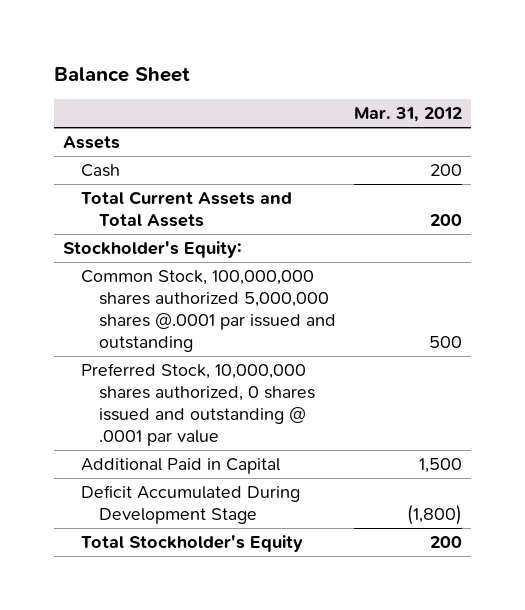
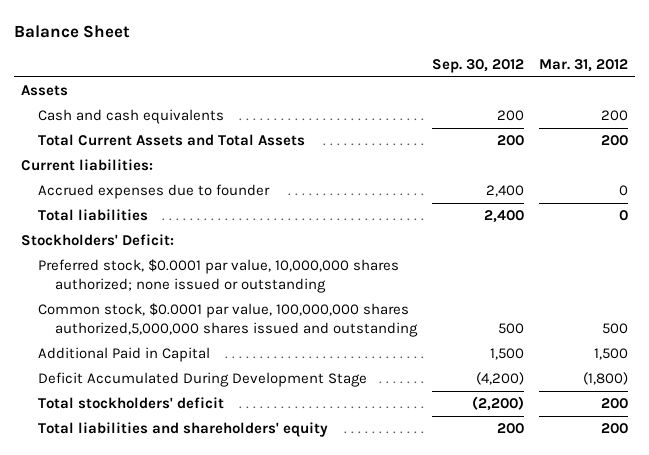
- | Mar. 31, 2012
+ | Sep. 30, 2012 | Mar. 31, 2012
- Cash | 200
+ Cash and cash equivalents | 200 | 200
- Stockholder's Equity:
- Common Stock, 100,000,000 shares authorized 5,000,000 shares @.0001 par issued and outstanding | 500
- Preferred Stock, 10,000,000 shares authorized, 0 shares issued and outstanding @ .0001 par value
+ Current liabilities:
+ Accrued expenses due to founder | 2,400 | 0
+ Total liabilities | 2,400 | 0
+ Stockholders' Deficit:
+ Preferred stock, $0.0001 par value, 10,000,000 shares authorized; none issued or outstanding
+ Common stock, $0.0001 par value, 100,000,000 shares authorized,5,000,000 shares issued and outstanding | 500 | 500
- Total Stockholder's Equity | 200
+ Total stockholders' deficit | (2,200) | 200
+ Total liabilities and shareholders' equity | 200 | 200

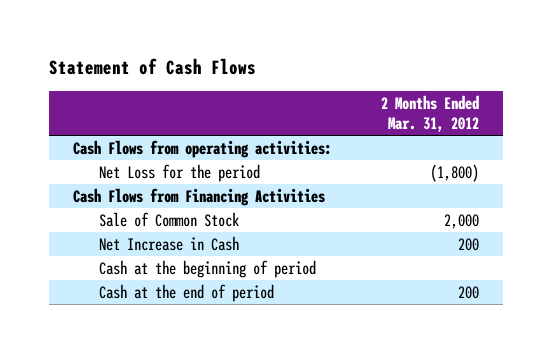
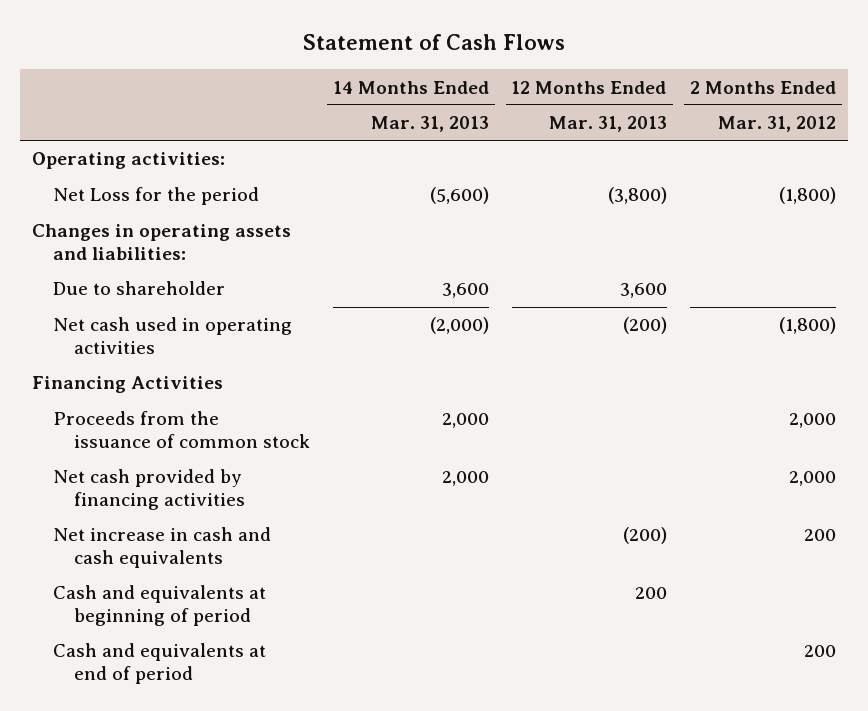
- | 2 Months Ended Mar. 31, 2012
+ | 14 Months Ended Mar. 31, 2013 | 12 Months Ended Mar. 31, 2013 | 2 Months Ended Mar. 31, 2012
- Cash Flows from operating activities:
+ Operating activities:
- Cash Flows from Financing Activities
- Sale of Common Stock | 2,000
- Net Increase in Cash | 200
- Cash at the beginning of period
- Cash at the end of period | 200
+ Changes in operating assets and liabilities:
+ Due to shareholder | 3,600 | 3,600 |
+ Net cash used in operating activities | (2,000) | (200) | (1,800)
+ Financing Activities
+ Proceeds from the issuance of common stock | 2,000 | | 2,000
+ Net cash provided by financing activities | 2,000 | | 2,000
+ Net increase in cash and cash equivalents | | (200) | 200
+ Cash and equivalents at beginning of period | | 200 |
+ Cash and equivalents at end of period | | | 200

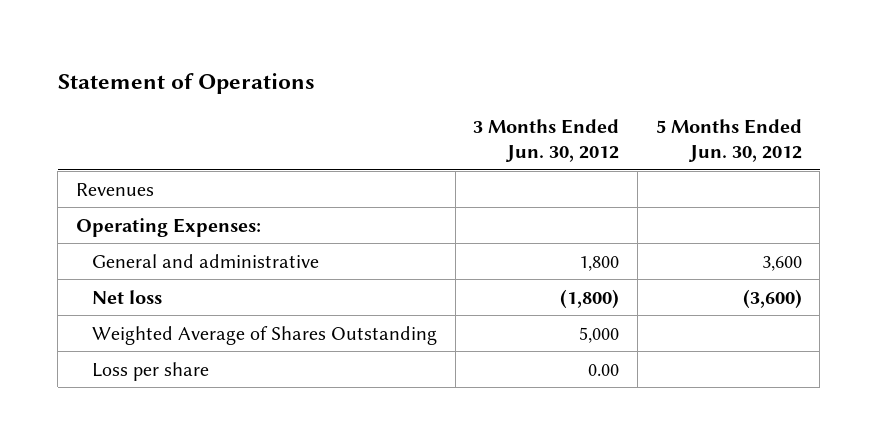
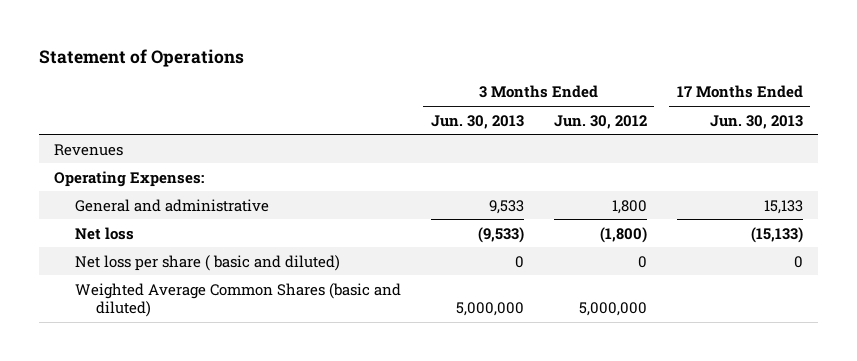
- | 3 Months Ended Jun. 30, 2012 | 5 Months Ended Jun. 30, 2012
+ | 3 Months Ended Jun. 30, 2013 | 3 Months Ended Jun. 30, 2012 | 17 Months Ended Jun. 30, 2013
- Weighted Average of Shares Outstanding | 5,000 |
- Loss per share | 0.00 |
+ Net loss per share ( basic and diluted) | 0 | 0 | 0
+ Weighted Average Common Shares (basic and diluted) | 5,000,000 | 5,000,000 |

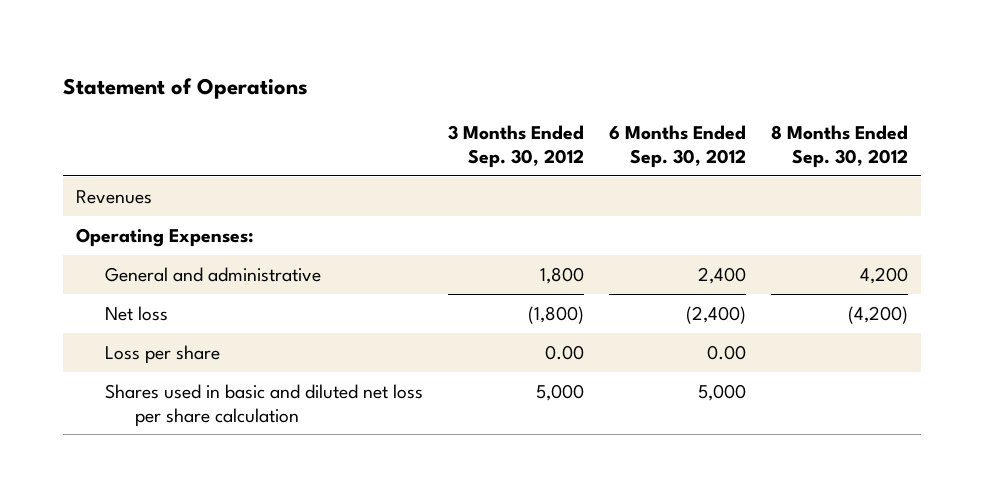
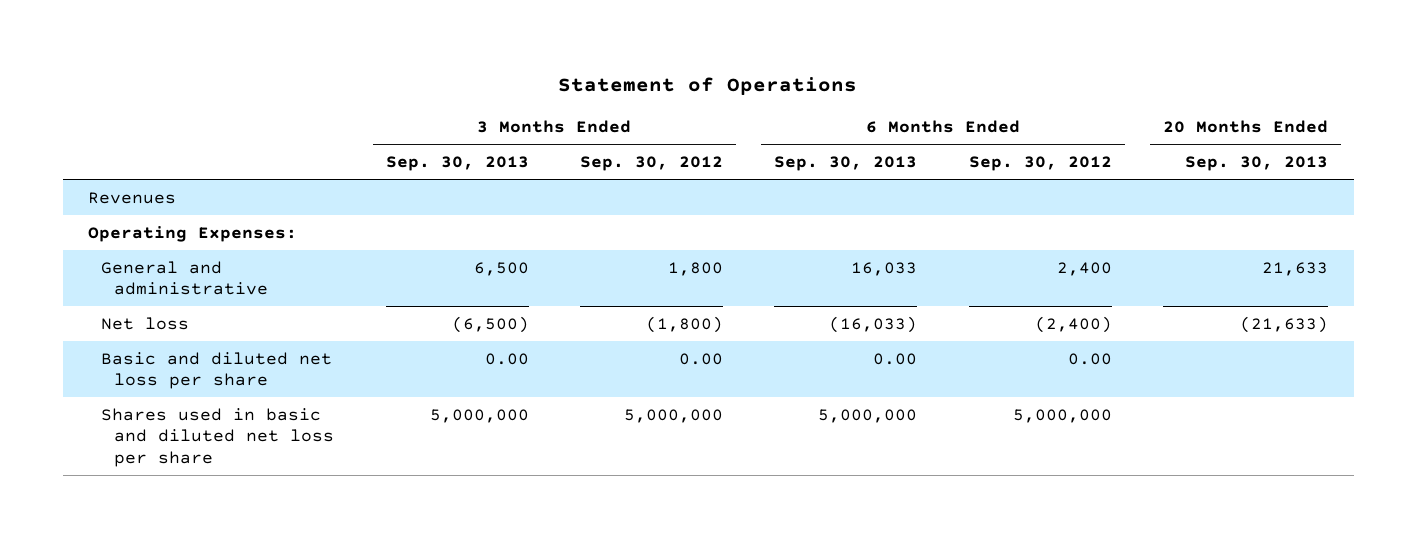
- | 3 Months Ended Sep. 30, 2012 | 6 Months Ended Sep. 30, 2012 | 8 Months Ended Sep. 30, 2012
+ | 3 Months Ended Sep. 30, 2013 | 3 Months Ended Sep. 30, 2012 | 6 Months Ended Sep. 30, 2013 | 6 Months Ended Sep. 30, 2012 | 20 Months Ended Sep. 30, 2013
- Loss per share | 0.00 | 0.00 |
- Shares used in basic and diluted net loss per share calculation | 5,000 | 5,000 |
+ Basic and diluted net loss per share | 0.00 | 0.00 | 0.00 | 0.00 |
+ Shares used in basic and diluted net loss per share | 5,000,000 | 5,000,000 | 5,000,000 | 5,000,000 |

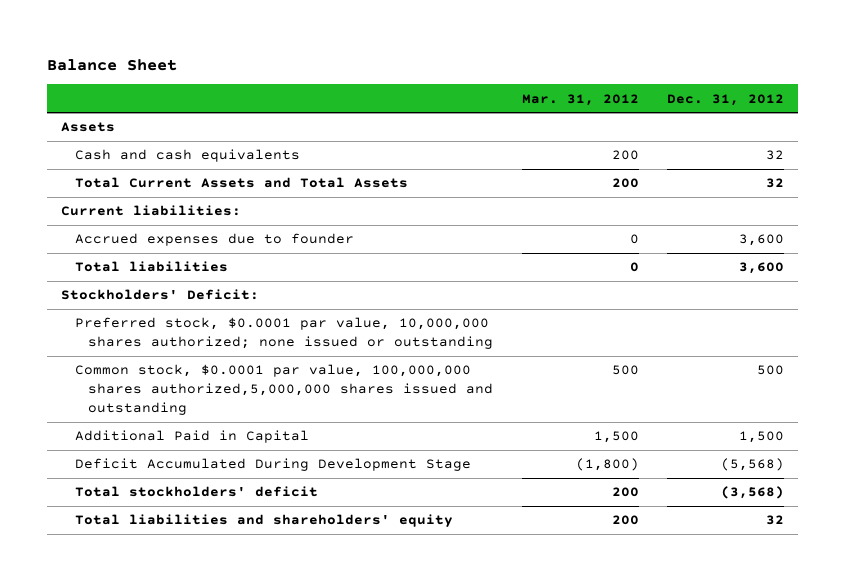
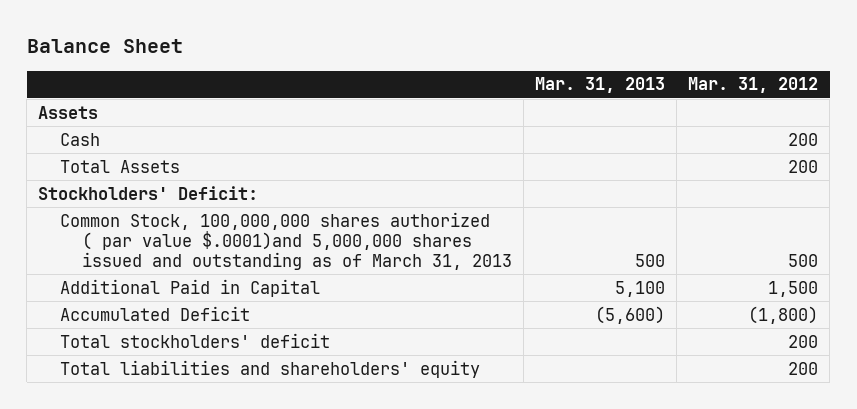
- | Mar. 31, 2012 | Dec. 31, 2012
+ | Mar. 31, 2013 | Mar. 31, 2012
- Cash and cash equivalents | 200 | 32
- Total Current Assets and Total Assets | 200 | 32
- Current liabilities:
- Accrued expenses due to founder | 0 | 3,600
- Total liabilities | 0 | 3,600
+ Cash | | 200
+ Total Assets | | 200
- Preferred stock, $0.0001 par value, 10,000,000 shares authorized; none issued or outstanding
- Common stock, $0.0001 par value, 100,000,000 shares authorized,5,000,000 shares issued and outstanding | 500 | 500
+ Common Stock, 100,000,000 shares authorized ( par value $.0001)and 5,000,000 shares issued and outstanding as of March 31, 2013 | 500 | 500
- Deficit Accumulated During Development Stage | (1,800) | (5,568)
+ Accumulated Deficit | (5,600) | (1,800)

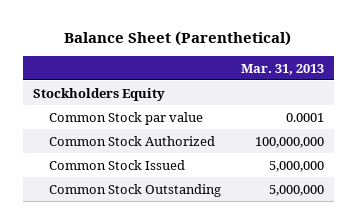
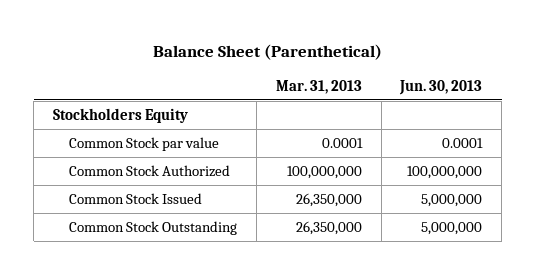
- | Mar. 31, 2013
+ | Mar. 31, 2013 | Jun. 30, 2013
- Common Stock Issued | 5,000,000
- Common Stock Outstanding | 5,000,000
+ Common Stock Issued | 26,350,000 | 5,000,000
+ Common Stock Outstanding | 26,350,000 | 5,000,000

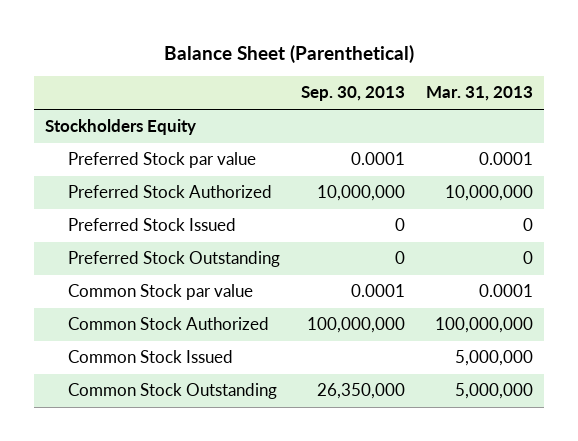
- | Mar. 31, 2013 | Jun. 30, 2013
+ | Sep. 30, 2013 | Mar. 31, 2013
+ Preferred Stock par value | 0.0001 | 0.0001
+ Preferred Stock Authorized | 10,000,000 | 10,000,000
+ Preferred Stock Issued | 0 | 0
+ Preferred Stock Outstanding | 0 | 0
- Common Stock Issued | 26,350,000 | 5,000,000
- Common Stock Outstanding | 26,350,000 | 5,000,000
+ Common Stock Issued | | 5,000,000
+ Common Stock Outstanding | 26,350,000 | 5,000,000

